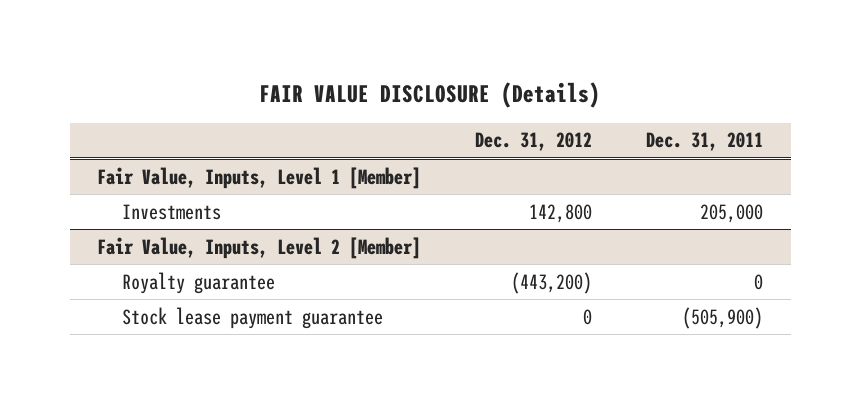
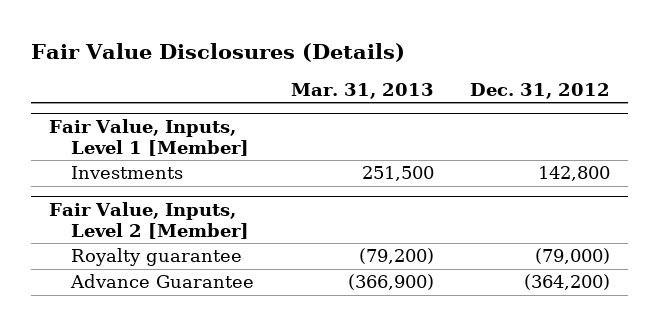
- FAIR VALUE DISCLOSURE (Details)
+ Fair Value Disclosures (Details)
- | Dec. 31, 2012 | Dec. 31, 2011
+ | Mar. 31, 2013 | Dec. 31, 2012
@ Fair Value, Inputs, Level 2 [Member]
- Royalty guarantee | (443,200) | 0
- Stock lease payment guarantee | 0 | (505,900)
+ Royalty guarantee | (79,200) | (79,000)
+ Advance Guarantee | (366,900) | (364,200)

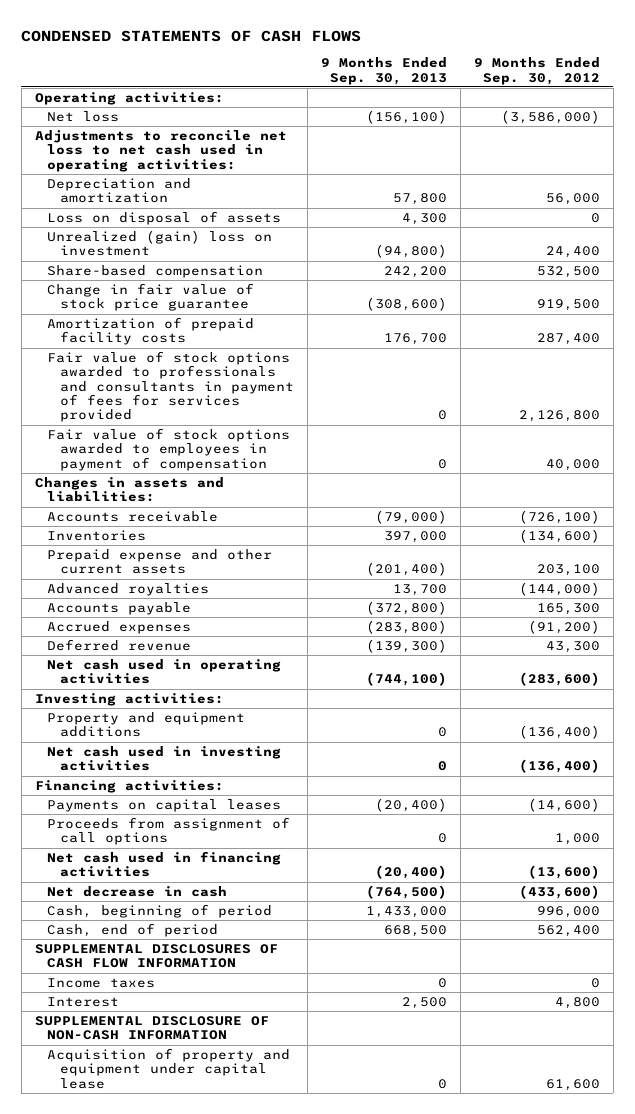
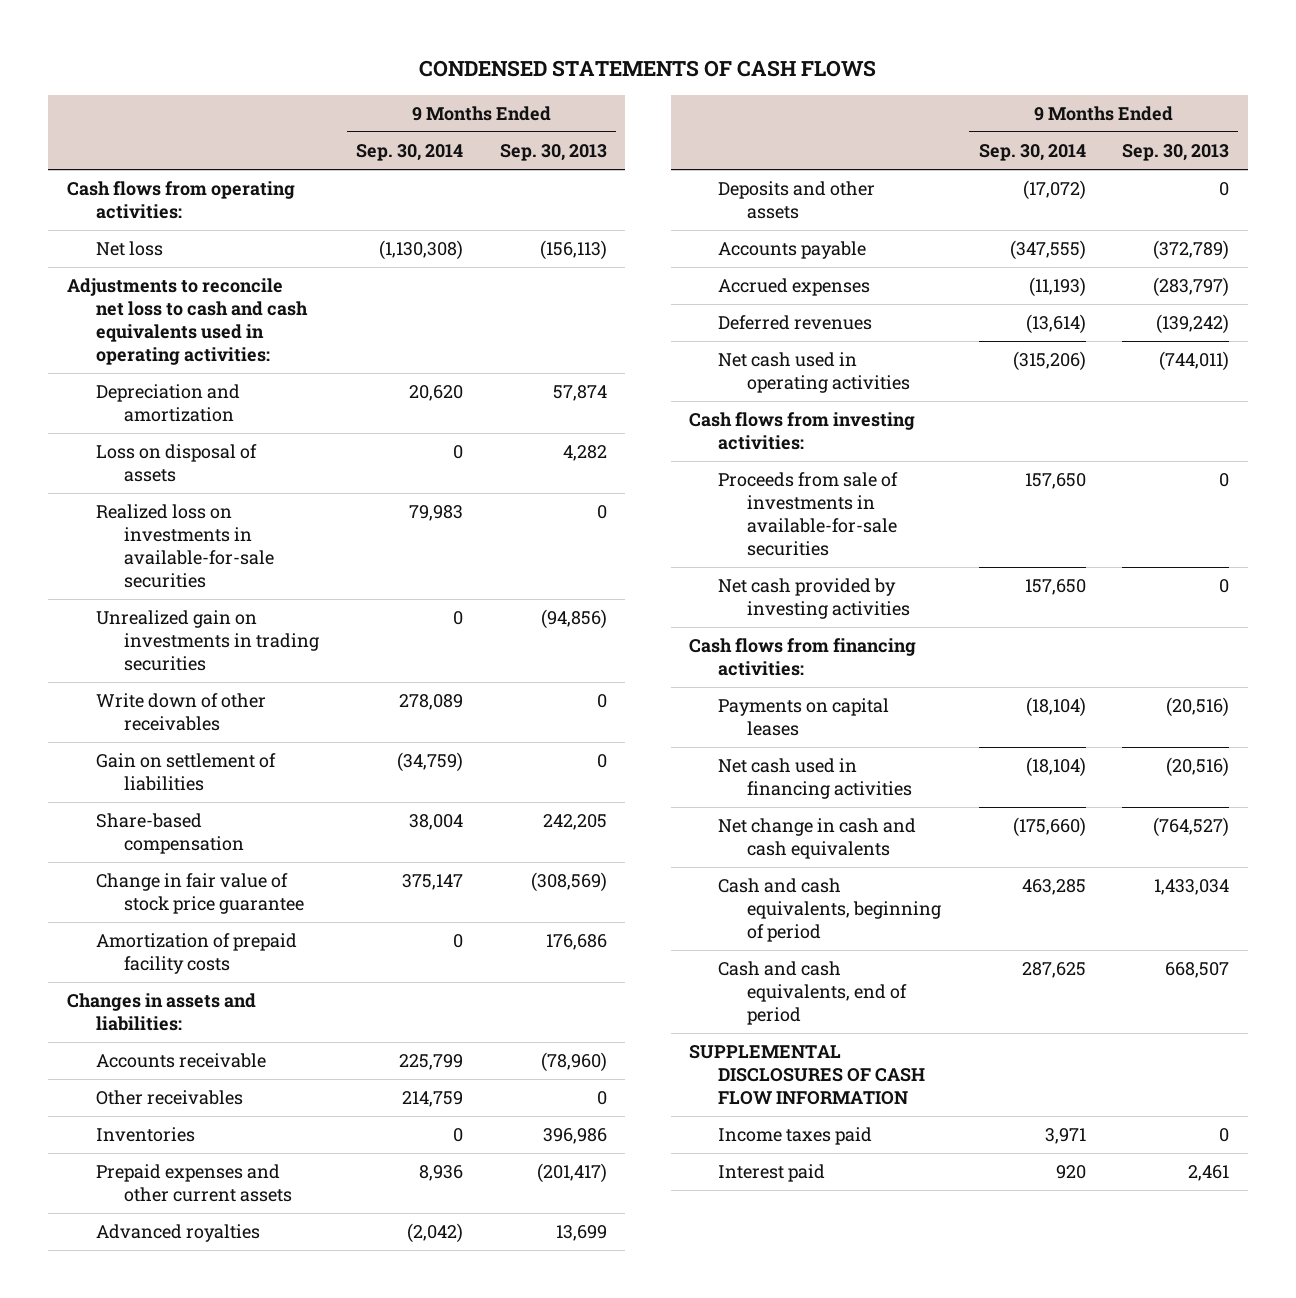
- | 9 Months Ended Sep. 30, 2013 | 9 Months Ended Sep. 30, 2012
+ | 9 Months Ended Sep. 30, 2014 | 9 Months Ended Sep. 30, 2013
- Operating activities:
- Net loss | (156,100) | (3,586,000)
- Adjustments to reconcile net loss to net cash used in operating activities:
- Depreciation and amortization | 57,800 | 56,000
- Loss on disposal of assets | 4,300 | 0
- Unrealized (gain) loss on investment | (94,800) | 24,400
- Share-based compensation | 242,200 | 532,500
- Change in fair value of stock price guarantee | (308,600) | 919,500
- Amortization of prepaid facility costs | 176,700 | 287,400
- Fair value of stock options awarded to professionals and consultants in payment of fees for services provided | 0 | 2,126,800
- Fair value of stock options awarded to employees in payment of compensation | 0 | 40,000
+ Cash flows from operating activities:
+ Net loss | (1,130,308) | (156,113)
+ Adjustments to reconcile net loss to cash and cash equivalents used in operating activities:
+ Depreciation and amortization | 20,620 | 57,874
+ Loss on disposal of assets | 0 | 4,282
+ Realized loss on investments in available-for-sale securities | 79,983 | 0
+ Unrealized gain on investments in trading securities | 0 | (94,856)
+ Write down of other receivables | 278,089 | 0
+ Gain on settlement of liabilities | (34,759) | 0
+ Share-based compensation | 38,004 | 242,205
+ Change in fair value of stock price guarantee | 375,147 | (308,569)
+ Amortization of prepaid facility costs | 0 | 176,686
- Accounts receivable | (79,000) | (726,100)
- Inventories | 397,000 | (134,600)
- Prepaid expense and other current assets | (201,400) | 203,100
- Advanced royalties | 13,700 | (144,000)
- Accounts payable | (372,800) | 165,300
- Accrued expenses | (283,800) | (91,200)
- Deferred revenue | (139,300) | 43,300
- Net cash used in operating activities | (744,100) | (283,600)
- Investing activities:
- Property and equipment additions | 0 | (136,400)
- Net cash used in investing activities | 0 | (136,400)
- Financing activities:
- Payments on capital leases | (20,400) | (14,600)
- Proceeds from assignment of call options | 0 | 1,000
- Net cash used in financing activities | (20,400) | (13,600)
- Net decrease in cash | (764,500) | (433,600)
- Cash, beginning of period | 1,433,000 | 996,000
- Cash, end of period | 668,500 | 562,400
+ Accounts receivable | 225,799 | (78,960)
+ Other receivables | 214,759 | 0
+ Inventories | 0 | 396,986
+ Prepaid expenses and other current assets | 8,936 | (201,417)
+ Advanced royalties | (2,042) | 13,699
+ Deposits and other assets | (17,072) | 0
+ Accounts payable | (347,555) | (372,789)
+ Accrued expenses | (11,193) | (283,797)
+ Deferred revenues | (13,614) | (139,242)
+ Net cash used in operating activities | (315,206) | (744,011)
+ Cash flows from investing activities:
+ Proceeds from sale of investments in available-for-sale securities | 157,650 | 0
+ Net cash provided by investing activities | 157,650 | 0
+ Cash flows from financing activities:
+ Payments on capital leases | (18,104) | (20,516)
+ Net cash used in financing activities | (18,104) | (20,516)
+ Net change in cash and cash equivalents | (175,660) | (764,527)
+ Cash and cash equivalents, beginning of period | 463,285 | 1,433,034
+ Cash and cash equivalents, end of period | 287,625 | 668,507
- Income taxes | 0 | 0
- Interest | 2,500 | 4,800
- SUPPLEMENTAL DISCLOSURE OF NON-CASH INFORMATION
- Acquisition of property and equipment under capital lease | 0 | 61,600
+ Income taxes paid | 3,971 | 0
+ Interest paid | 920 | 2,461

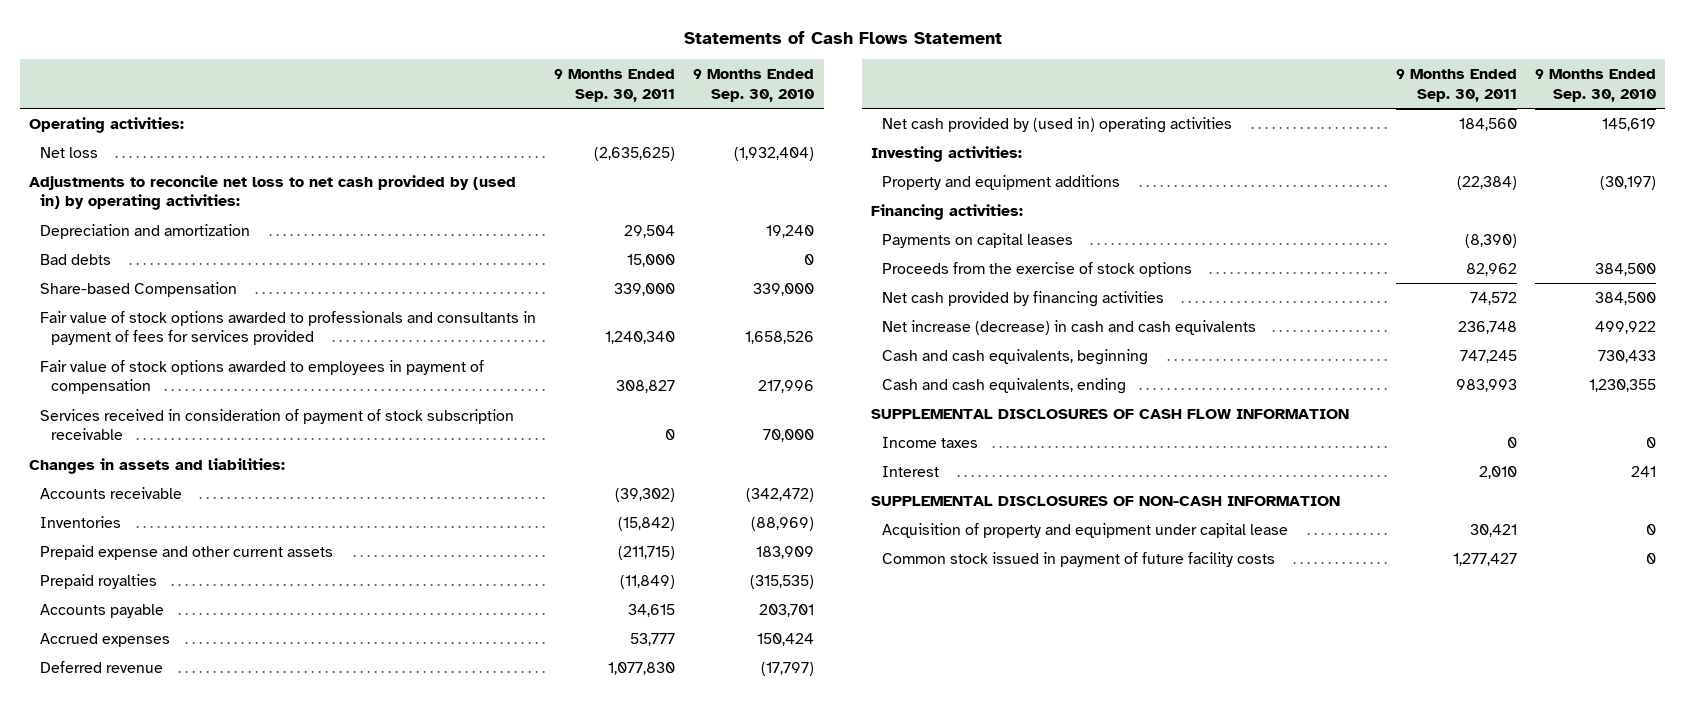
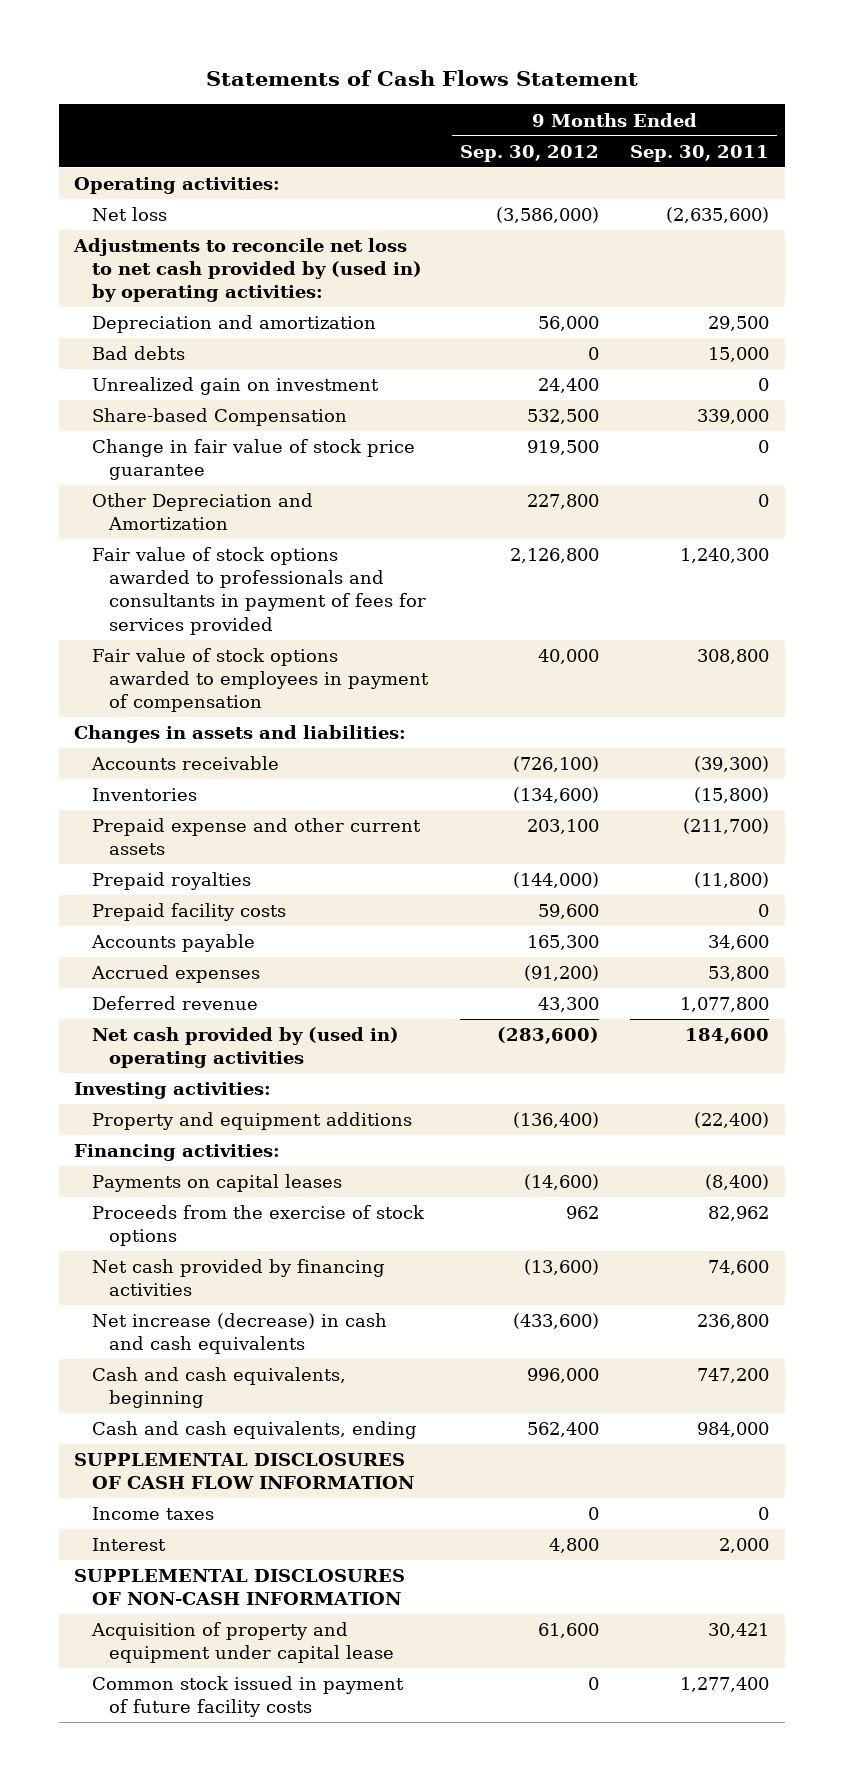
- | 9 Months Ended Sep. 30, 2011 | 9 Months Ended Sep. 30, 2010
+ | 9 Months Ended Sep. 30, 2012 | 9 Months Ended Sep. 30, 2011
- Net loss | (2,635,625) | (1,932,404)
+ Net loss | (3,586,000) | (2,635,600)
- Depreciation and amortization | 29,504 | 19,240
+ Depreciation and amortization | 56,000 | 29,500
+ Unrealized gain on investment | 24,400 | 0
- Fair value of stock options awarded to professionals and consultants in payment of fees for services provided | 1,240,340 | 1,658,526
- Fair value of stock options awarded to employees in payment of compensation | 308,827 | 217,996
- Services received in consideration of payment of stock subscription receivable | 0 | 70,000
+ Change in fair value of stock price guarantee | 919,500 | 0
+ Other Depreciation and Amortization | 227,800 | 0
+ Fair value of stock options awarded to professionals and consultants in payment of fees for services provided | 2,126,800 | 1,240,300
+ Fair value of stock options awarded to employees in payment of compensation | 40,000 | 308,800
- Accounts receivable | (39,302) | (342,472)
- Inventories | (15,842) | (88,969)
- Prepaid expense and other current assets | (211,715) | 183,909
- Prepaid royalties | (11,849) | (315,535)
- Accounts payable | 34,615 | 203,701
- Accrued expenses | 53,777 | 150,424
- Deferred revenue | 1,077,830 | (17,797)
- Net cash provided by (used in) operating activities | 184,560 | 145,619
+ Accounts receivable | (726,100) | (39,300)
+ Inventories | (134,600) | (15,800)
+ Prepaid expense and other current assets | 203,100 | (211,700)
+ Prepaid royalties | (144,000) | (11,800)
+ Prepaid facility costs | 59,600 | 0
+ Accounts payable | 165,300 | 34,600
+ Accrued expenses | (91,200) | 53,800
+ Deferred revenue | 43,300 | 1,077,800
+ Net cash provided by (used in) operating activities | (283,600) | 184,600
- Property and equipment additions | (22,384) | (30,197)
+ Property and equipment additions | (136,400) | (22,400)
- Payments on capital leases | (8,390) |
+ Payments on capital leases | (14,600) | (8,400)
- Net cash provided by financing activities | 74,572 | 384,500
- Net increase (decrease) in cash and cash equivalents | 236,748 | 499,922
- Cash and cash equivalents, beginning | 747,245 | 730,433
- Cash and cash equivalents, ending | 983,993 | 1,230,355
+ Net cash provided by financing activities | (13,600) | 74,600
+ Net increase (decrease) in cash and cash equivalents | (433,600) | 236,800
+ Cash and cash equivalents, beginning | 996,000 | 747,200
+ Cash and cash equivalents, ending | 562,400 | 984,000
- Interest | 2,010 | 241
+ Interest | 4,800 | 2,000
- Common stock issued in payment of future facility costs | 1,277,427 | 0
+ Common stock issued in payment of future facility costs | 0 | 1,277,400

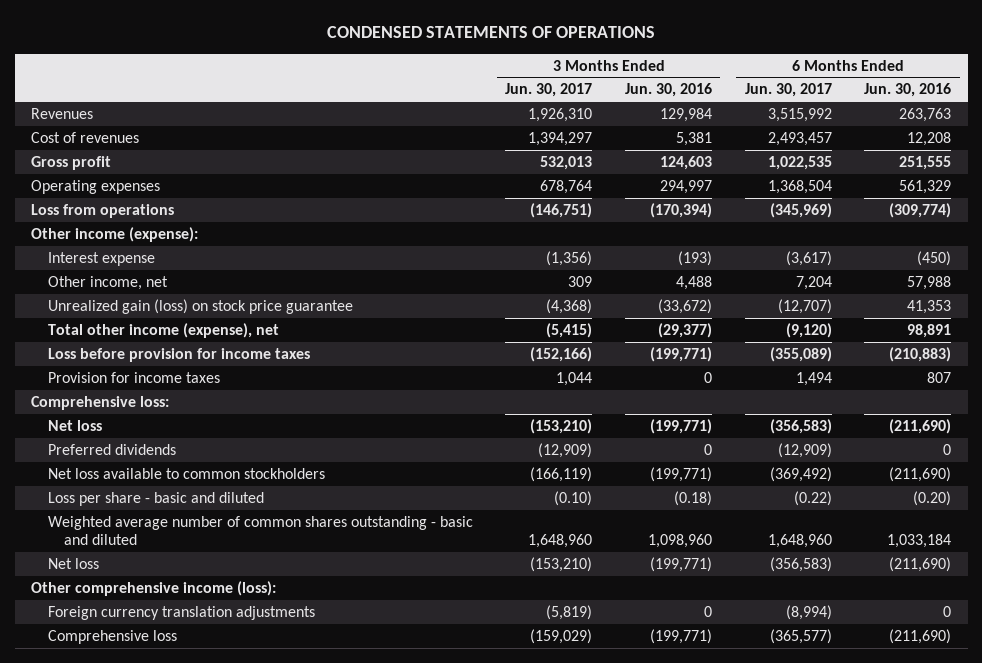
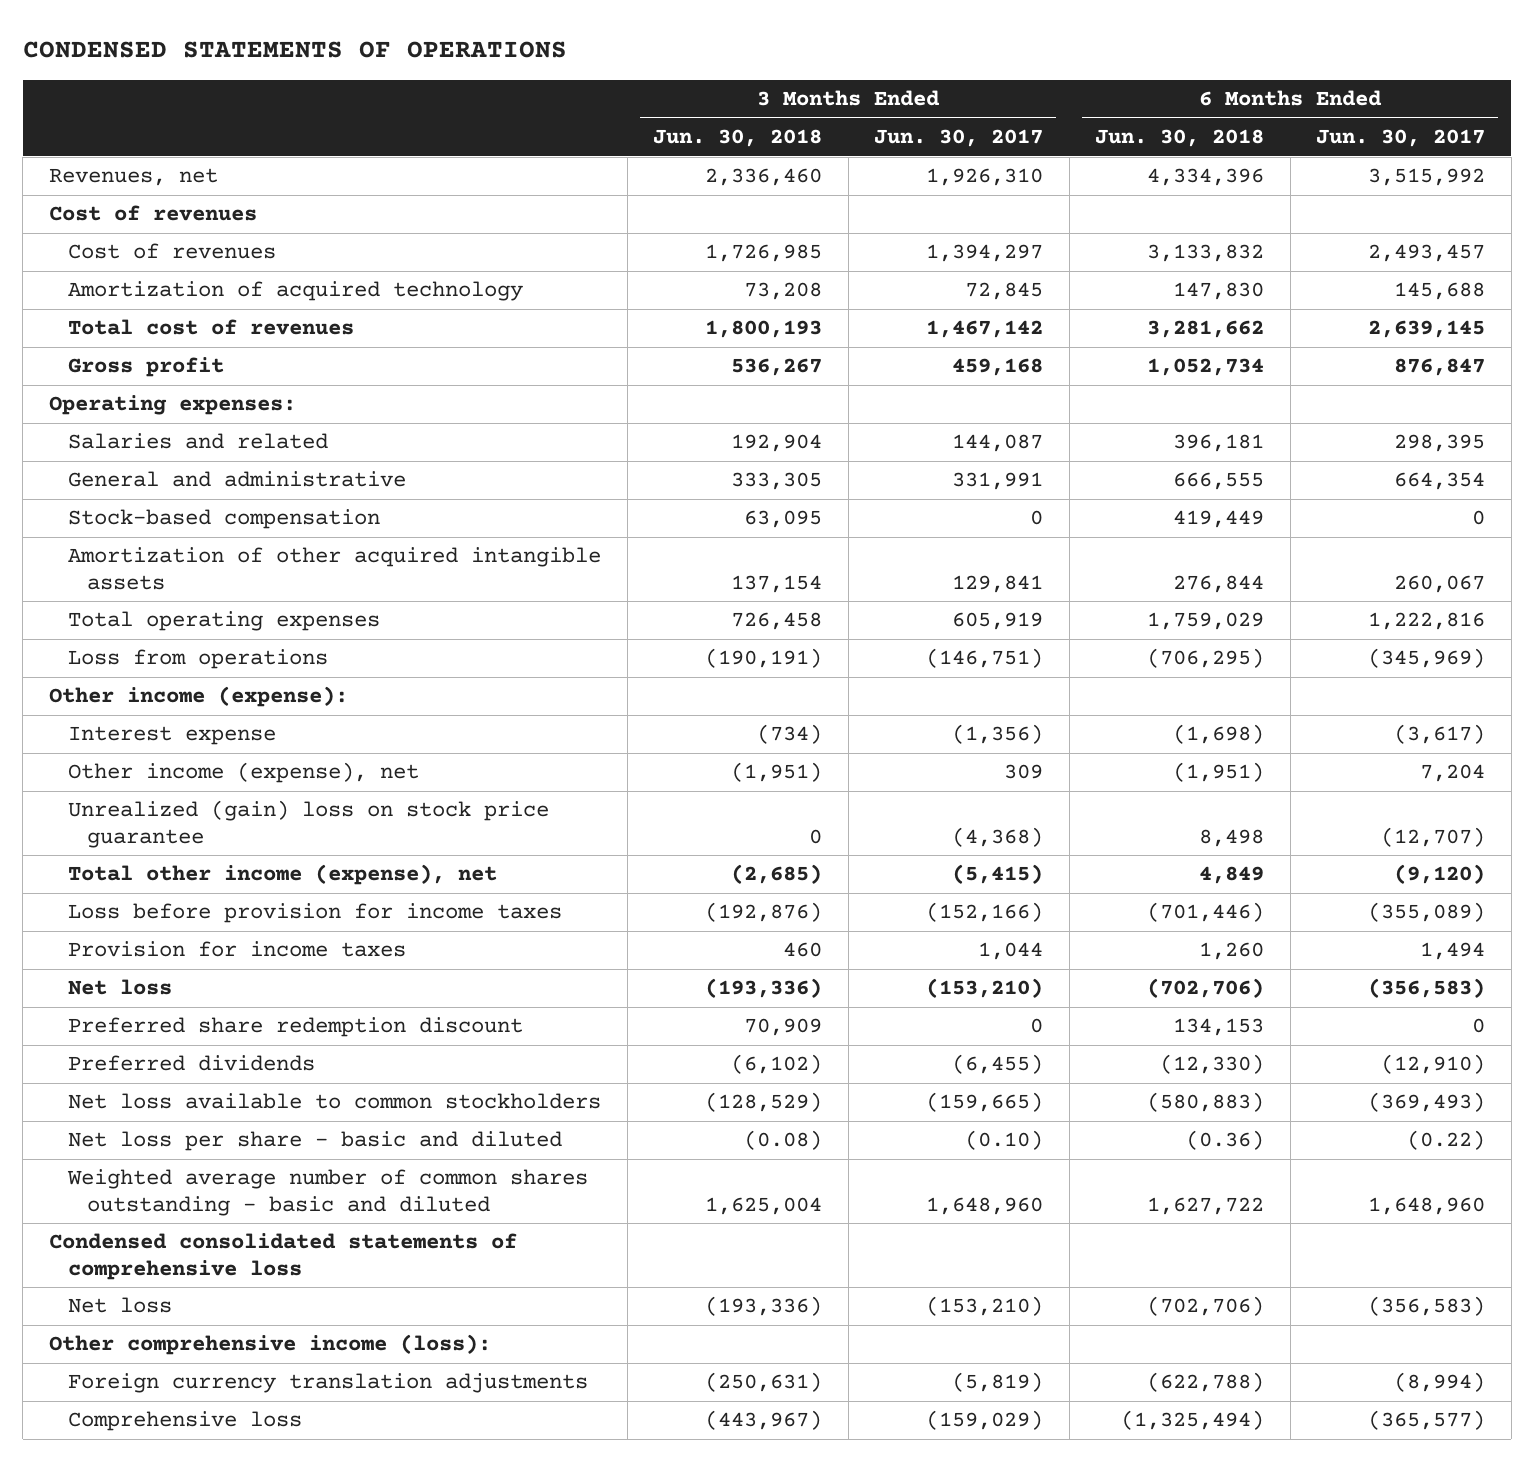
- | 3 Months Ended Jun. 30, 2017 | 3 Months Ended Jun. 30, 2016 | 6 Months Ended Jun. 30, 2017 | 6 Months Ended Jun. 30, 2016
+ | 3 Months Ended Jun. 30, 2018 | 3 Months Ended Jun. 30, 2017 | 6 Months Ended Jun. 30, 2018 | 6 Months Ended Jun. 30, 2017
- Revenues | 1,926,310 | 129,984 | 3,515,992 | 263,763
+ Revenues, net | 2,336,460 | 1,926,310 | 4,334,396 | 3,515,992
+ Cost of revenues
- Gross profit | 532,013 | 124,603 | 1,022,535 | 251,555
- Operating expenses | 678,764 | 294,997 | 1,368,504 | 561,329
+ Amortization of acquired technology | 73,208 | 72,845 | 147,830 | 145,688
+ Total cost of revenues | 1,800,193 | 1,467,142 | 3,281,662 | 2,639,145
+ Gross profit | 536,267 | 459,168 | 1,052,734 | 876,847
+ Operating expenses:
+ Salaries and related | 192,904 | 144,087 | 396,181 | 298,395
+ General and administrative | 333,305 | 331,991 | 666,555 | 664,354
+ Stock-based compensation | 63,095 | 0 | 419,449 | 0
+ Amortization of other acquired intangible assets | 137,154 | 129,841 | 276,844 | 260,067
+ Total operating expenses | 726,458 | 605,919 | 1,759,029 | 1,222,816
- Other income, net | 309 | 4,488 | 7,204 | 57,988
- Unrealized gain (loss) on stock price guarantee | (4,368) | (33,672) | (12,707) | 41,353
+ Other income (expense), net | (1,951) | 309 | (1,951) | 7,204
+ Unrealized (gain) loss on stock price guarantee | 0 | (4,368) | 8,498 | (12,707)
- Comprehensive loss:
- Preferred dividends | (12,909) | 0 | (12,909) | 0
- Net loss available to common stockholders | (166,119) | (199,771) | (369,492) | (211,690)
- Loss per share - basic and diluted | (0.10) | (0.18) | (0.22) | (0.20)
+ Preferred share redemption discount | 70,909 | 0 | 134,153 | 0
+ Preferred dividends | (6,102) | (6,455) | (12,330) | (12,910)
+ Net loss available to common stockholders | (128,529) | (159,665) | (580,883) | (369,493)
+ Net loss per share - basic and diluted | (0.08) | (0.10) | (0.36) | (0.22)
+ Condensed consolidated statements of comprehensive loss

